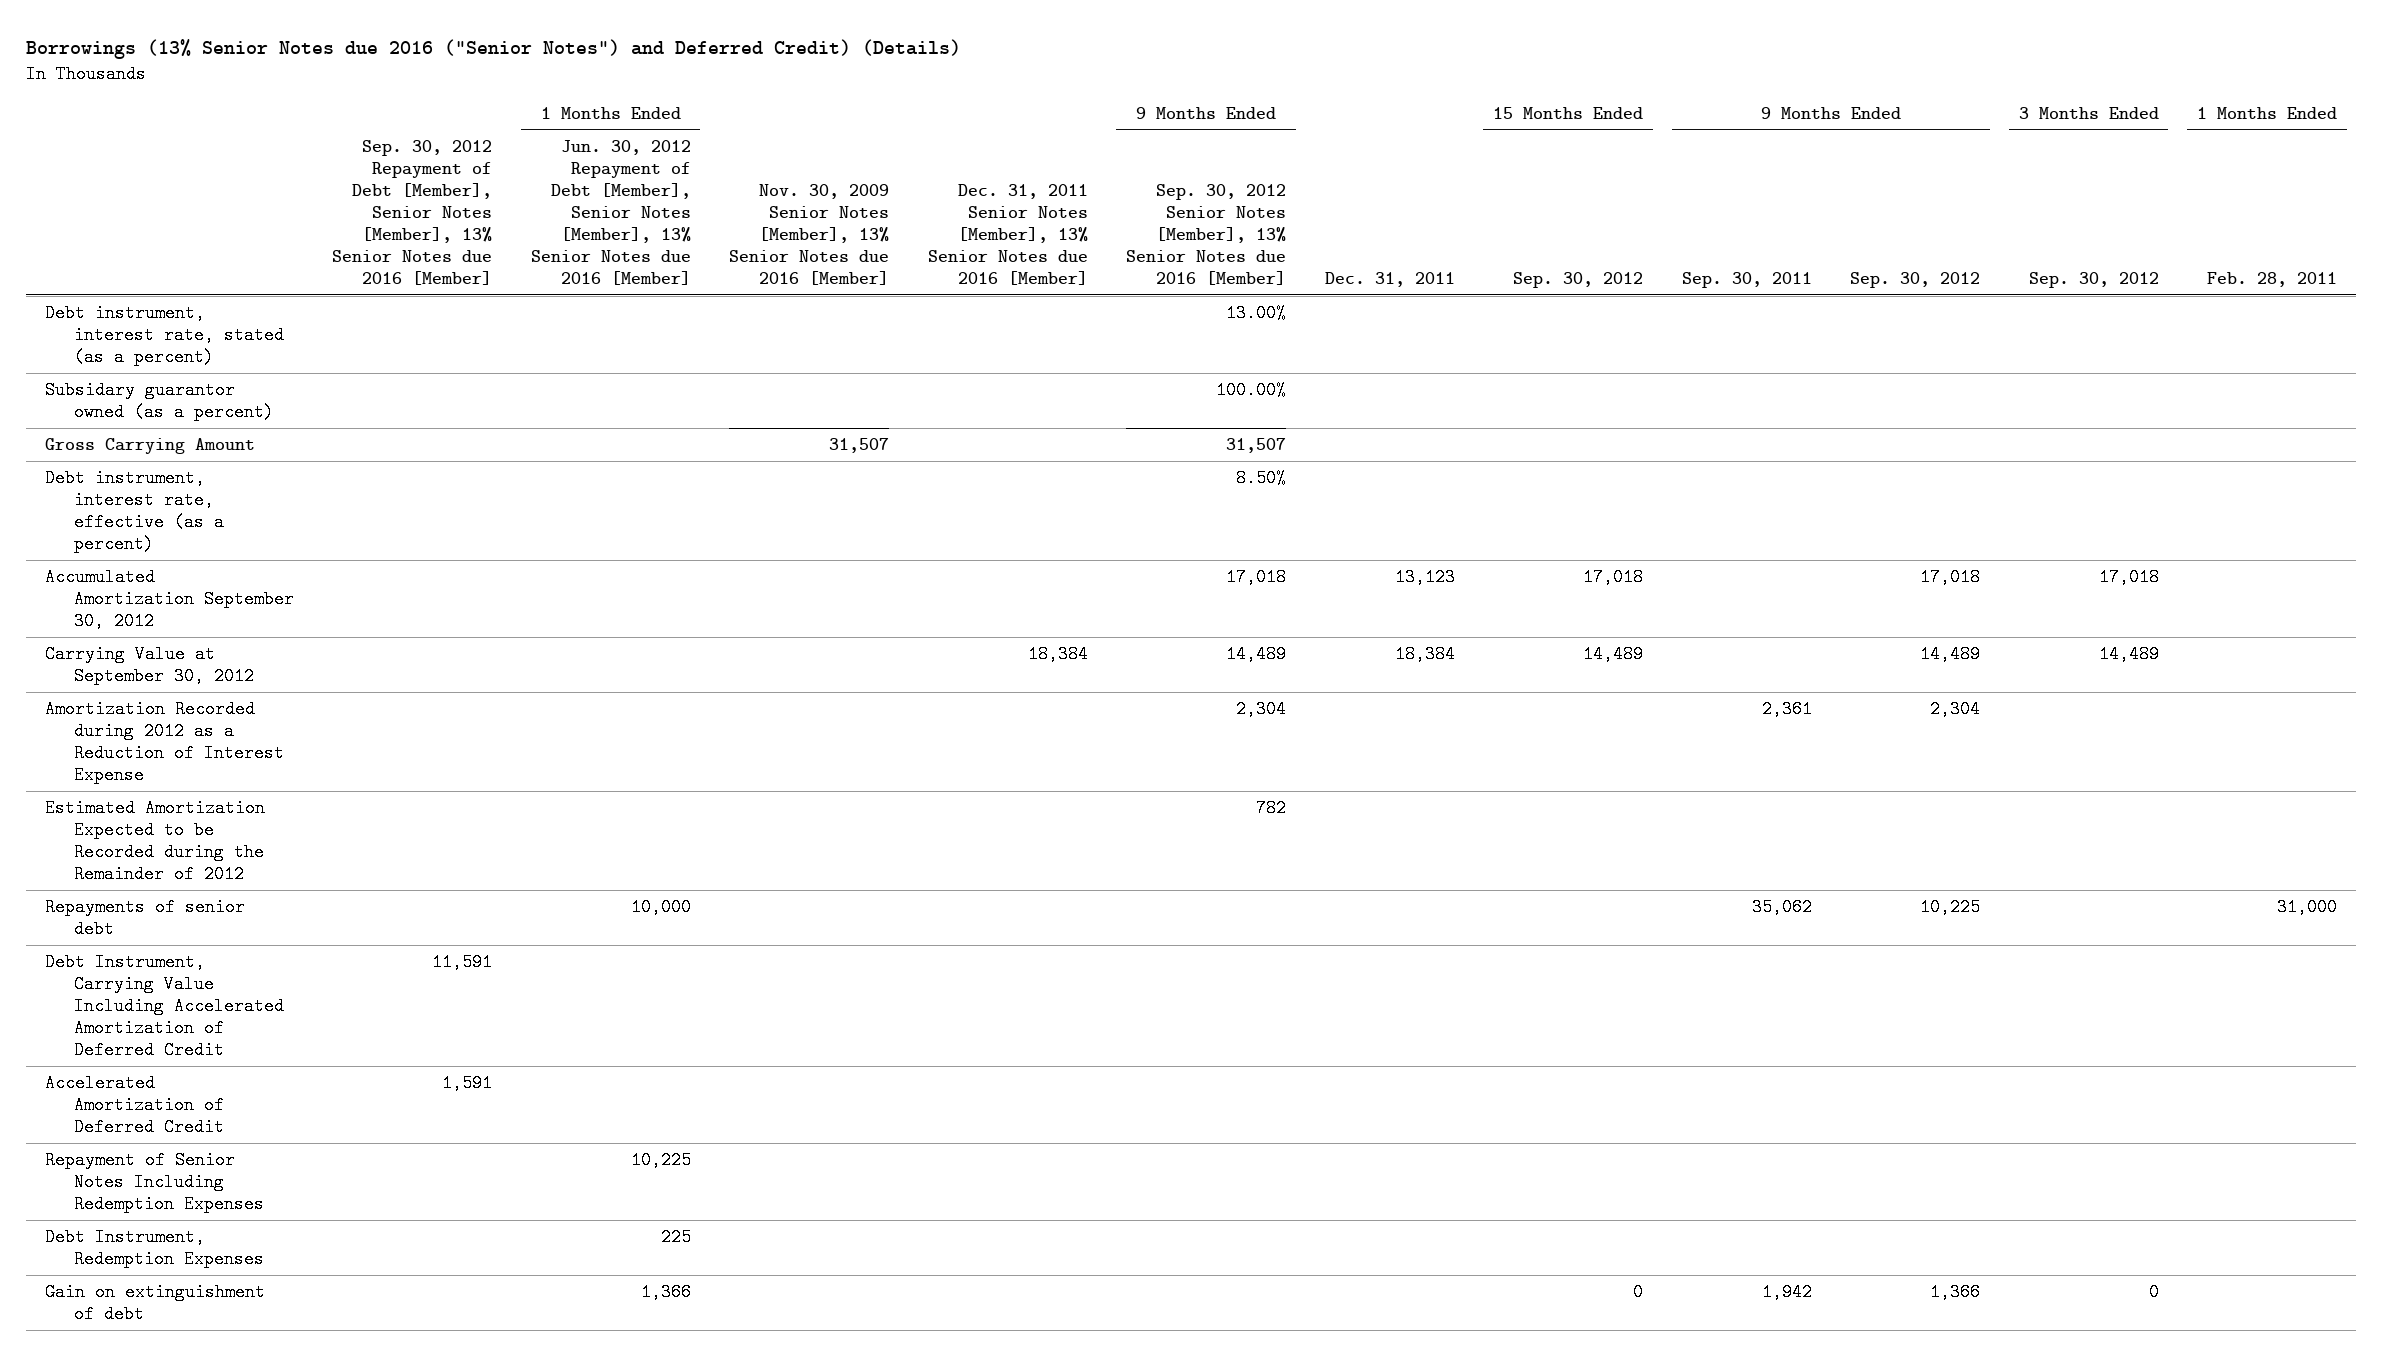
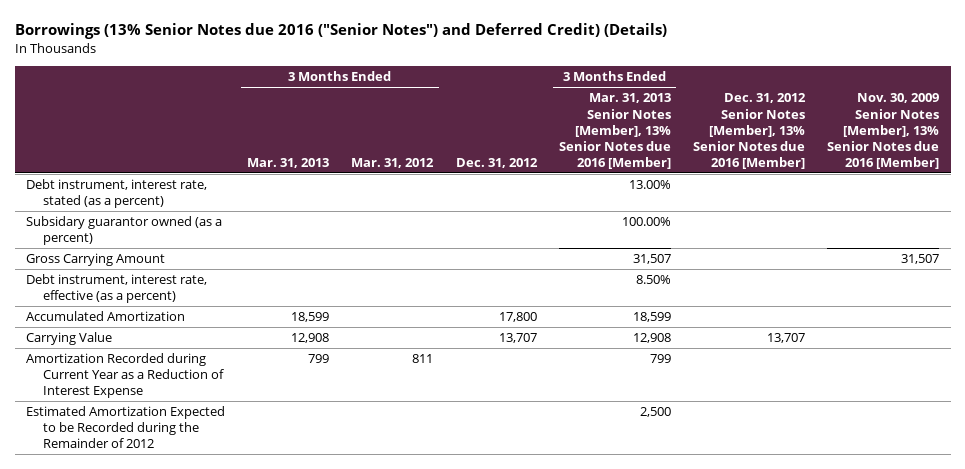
- | Sep. 30, 2012 Repayment of Debt [Member], Senior Notes [Member], 13% Senior Notes due 2016 [Member] | 1 Months Ended Jun. 30, 2012 Repayment of Debt [Member], Senior Notes [Member], 13% Senior Notes due 2016 [Member] | Nov. 30, 2009 Senior Notes [Member], 13% Senior Notes due 2016 [Member] | Dec. 31, 2011 Senior Notes [Member], 13% Senior Notes due 2016 [Member] | 9 Months Ended Sep. 30, 2012 Senior Notes [Member], 13% Senior Notes due 2016 [Member] | Dec. 31, 2011 | 15 Months Ended Sep. 30, 2012 | 9 Months Ended Sep. 30, 2011 | 9 Months Ended Sep. 30, 2012 | 3 Months Ended Sep. 30, 2012 | 1 Months Ended Feb. 28, 2011
+ | 3 Months Ended Mar. 31, 2013 | 3 Months Ended Mar. 31, 2012 | Dec. 31, 2012 | 3 Months Ended Mar. 31, 2013 Senior Notes [Member], 13% Senior Notes due 2016 [Member] | Dec. 31, 2012 Senior Notes [Member], 13% Senior Notes due 2016 [Member] | Nov. 30, 2009 Senior Notes [Member], 13% Senior Notes due 2016 [Member]
- Accumulated Amortization September 30, 2012 | | | | | 17,018 | 13,123 | 17,018 | | 17,018 | 17,018 |
- Carrying Value at September 30, 2012 | | | | 18,384 | 14,489 | 18,384 | 14,489 | | 14,489 | 14,489 |
- Amortization Recorded during 2012 as a Reduction of Interest Expense | | | | | 2,304 | | | 2,361 | 2,304 | |
+ Accumulated Amortization | 18,599 | | 17,800 | 18,599 | |
+ Carrying Value | 12,908 | | 13,707 | 12,908 | 13,707 |
+ Amortization Recorded during Current Year as a Reduction of Interest Expense | 799 | 811 | | 799 | |
- Repayments of senior debt | | 10,000 | | | | | | 35,062 | 10,225 | | 31,000
- Debt Instrument, Carrying Value Including Accelerated Amortization of Deferred Credit | 11,591 | | | | | | | | | |
- Accelerated Amortization of Deferred Credit | 1,591 | | | | | | | | | |
- Repayment of Senior Notes Including Redemption Expenses | | 10,225 | | | | | | | | |
- Debt Instrument, Redemption Expenses | | 225 | | | | | | | | |
- Gain on extinguishment of debt | | 1,366 | | | | | 0 | 1,942 | 1,366 | 0 |

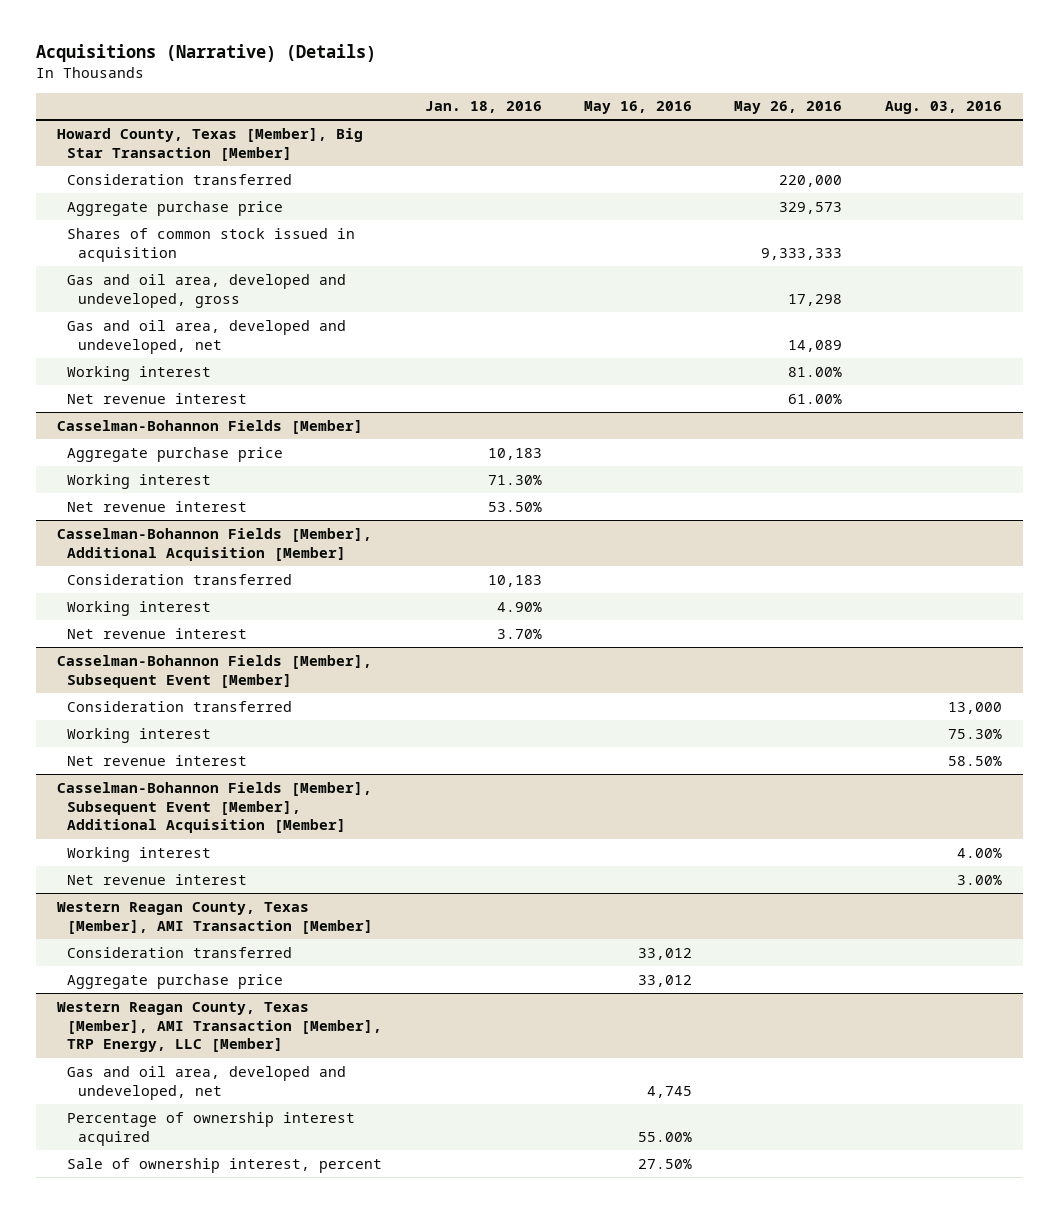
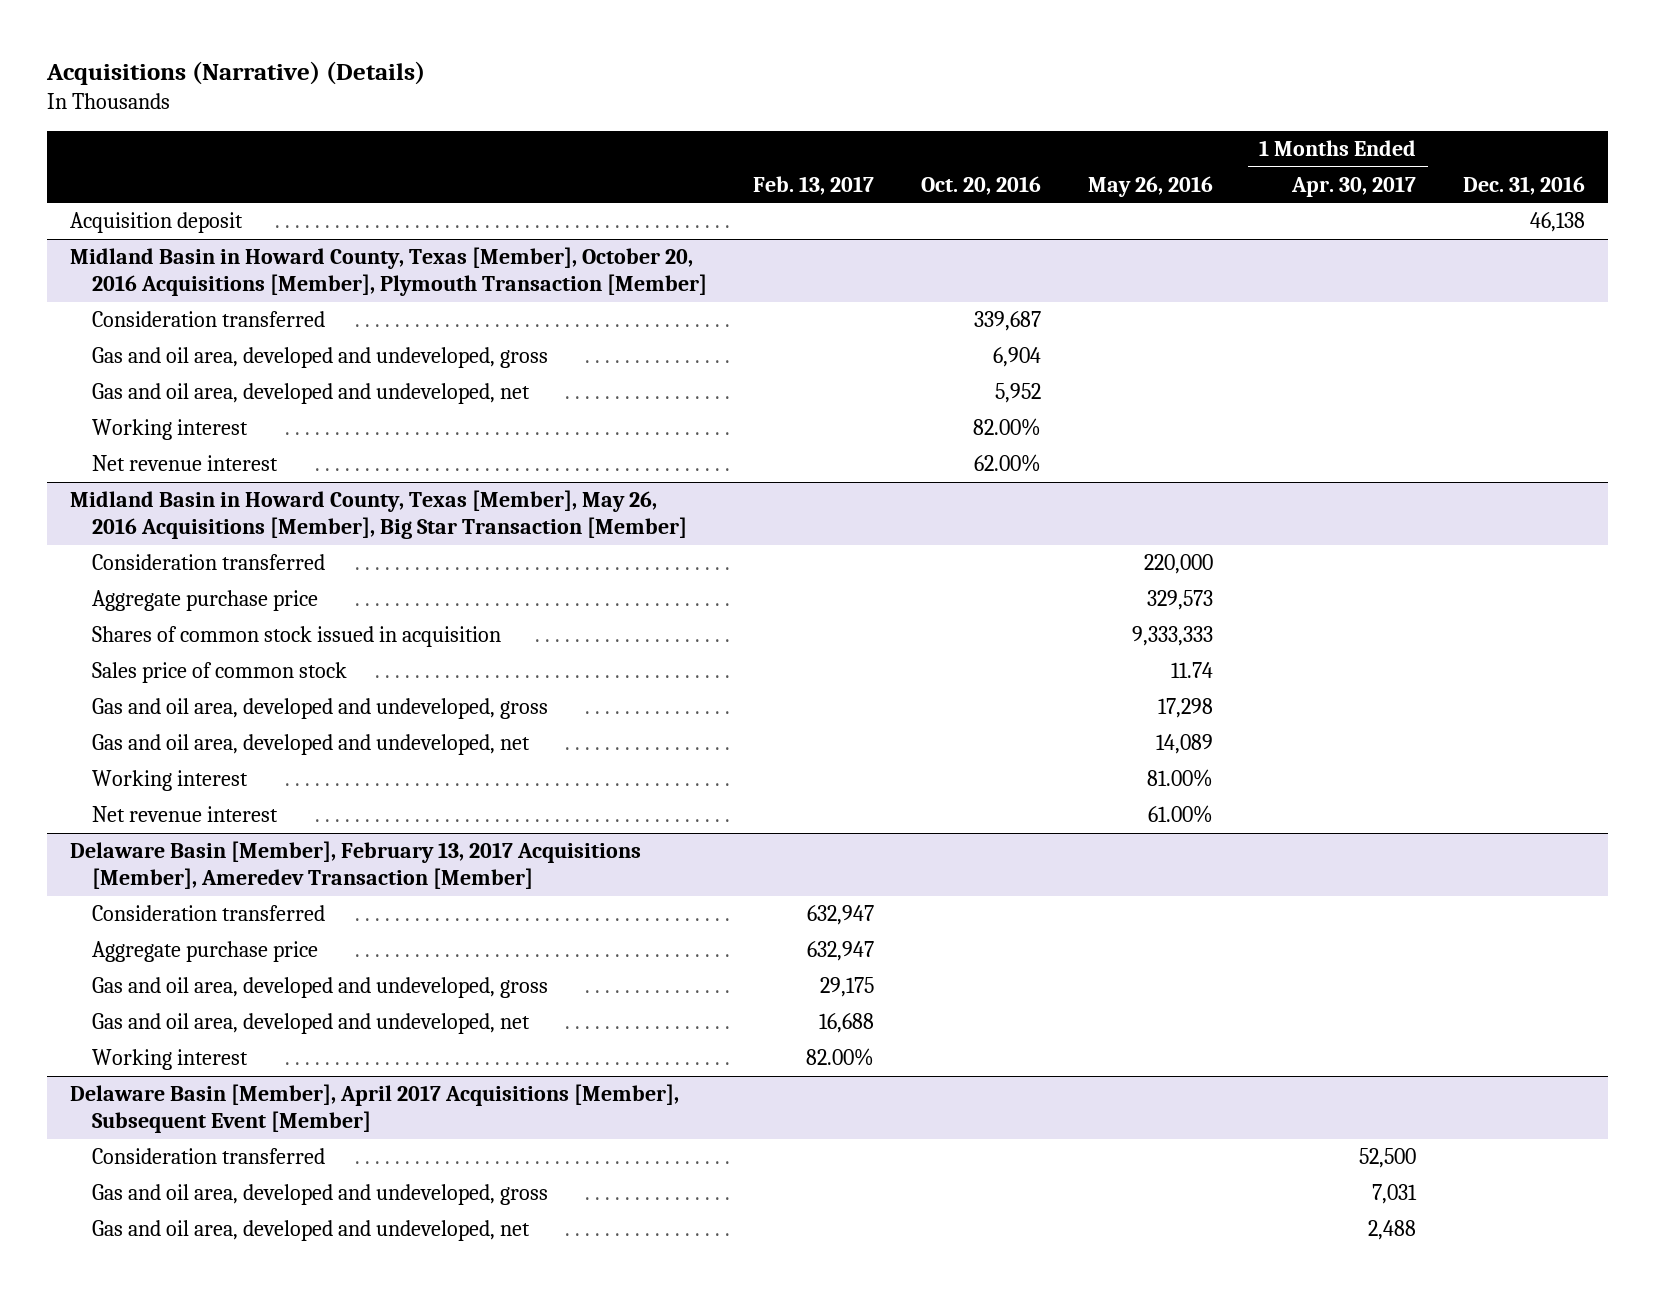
- | Jan. 18, 2016 | May 16, 2016 | May 26, 2016 | Aug. 03, 2016
+ | Feb. 13, 2017 | Oct. 20, 2016 | May 26, 2016 | 1 Months Ended Apr. 30, 2017 | Dec. 31, 2016
- Howard County, Texas [Member], Big Star Transaction [Member]
+ Acquisition deposit | | | | | 46,138
+ Midland Basin in Howard County, Texas [Member], October 20, 2016 Acquisitions [Member], Plymouth Transaction [Member]
+ Consideration transferred | | 339,687 | | |
+ Gas and oil area, developed and undeveloped, gross | | 6,904 | | |
+ Gas and oil area, developed and undeveloped, net | | 5,952 | | |
+ Working interest | | 82.00% | | |
+ Net revenue interest | | 62.00% | | |
+ Midland Basin in Howard County, Texas [Member], May 26, 2016 Acquisitions [Member], Big Star Transaction [Member]
+ Sales price of common stock | | | 11.74 | |
- Casselman-Bohannon Fields [Member]
- Aggregate purchase price | 10,183 | | |
- Working interest | 71.30% | | |
- Net revenue interest | 53.50% | | |
- Casselman-Bohannon Fields [Member], Additional Acquisition [Member]
- Consideration transferred | 10,183 | | |
- Working interest | 4.90% | | |
- Net revenue interest | 3.70% | | |
- Casselman-Bohannon Fields [Member], Subsequent Event [Member]
- Consideration transferred | | | | 13,000
- Working interest | | | | 75.30%
- Net revenue interest | | | | 58.50%
- Casselman-Bohannon Fields [Member], Subsequent Event [Member], Additional Acquisition [Member]
- Working interest | | | | 4.00%
- Net revenue interest | | | | 3.00%
- Western Reagan County, Texas [Member], AMI Transaction [Member]
- Consideration transferred | | 33,012 | |
- Aggregate purchase price | | 33,012 | |
- Western Reagan County, Texas [Member], AMI Transaction [Member], TRP Energy, LLC [Member]
- Gas and oil area, developed and undeveloped, net | | 4,745 | |
- Percentage of ownership interest acquired | | 55.00% | |
- Sale of ownership interest, percent | | 27.50% | |
+ Delaware Basin [Member], February 13, 2017 Acquisitions [Member], Ameredev Transaction [Member]
+ Consideration transferred | 632,947 | | | |
+ Aggregate purchase price | 632,947 | | | |
+ Gas and oil area, developed and undeveloped, gross | 29,175 | | | |
+ Gas and oil area, developed and undeveloped, net | 16,688 | | | |
+ Working interest | 82.00% | | | |
+ Delaware Basin [Member], April 2017 Acquisitions [Member], Subsequent Event [Member]
+ Consideration transferred | | | | 52,500 |
+ Gas and oil area, developed and undeveloped, gross | | | | 7,031 |
+ Gas and oil area, developed and undeveloped, net | | | | 2,488 |

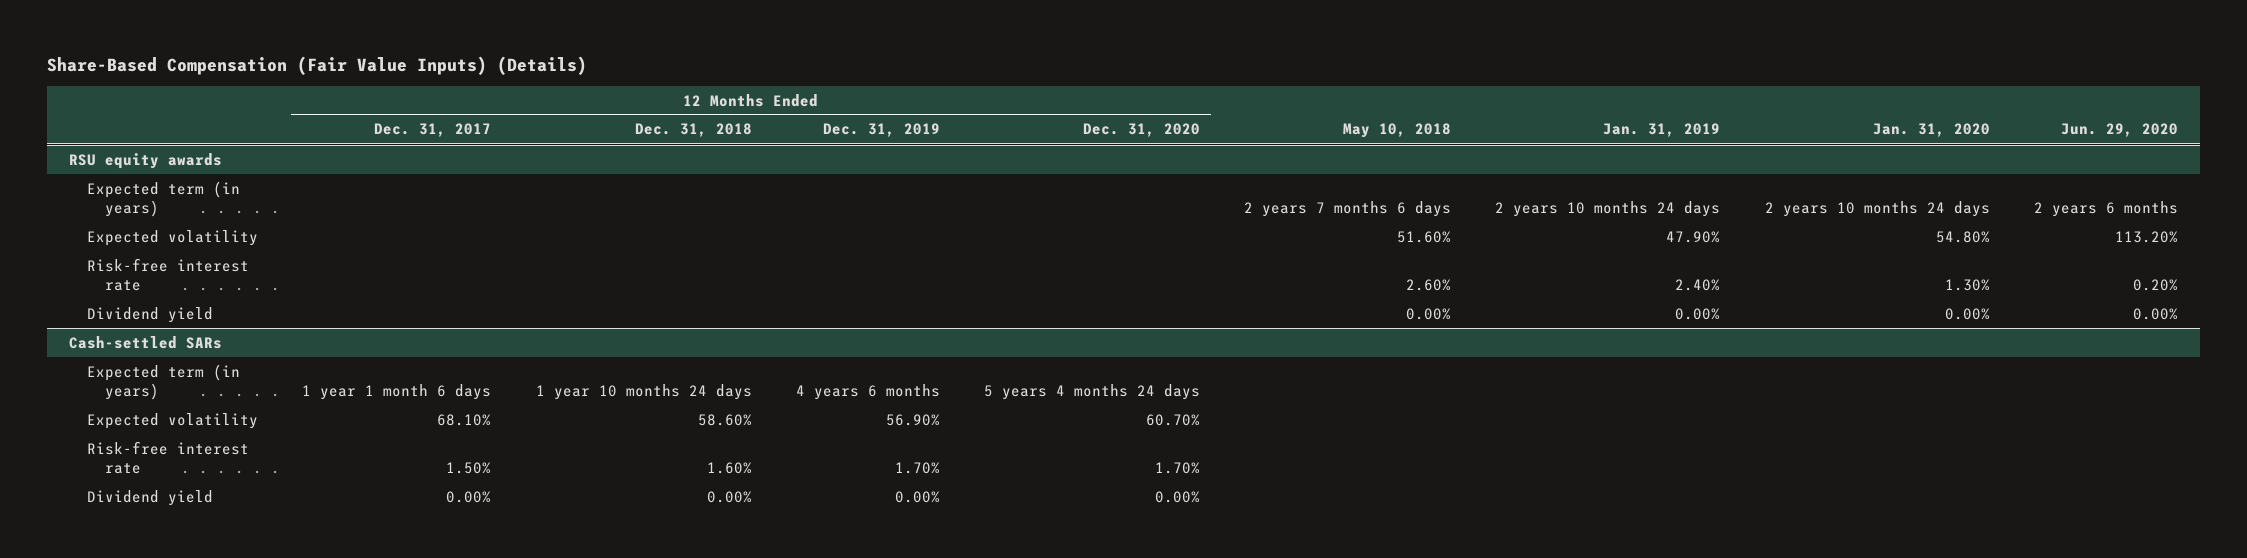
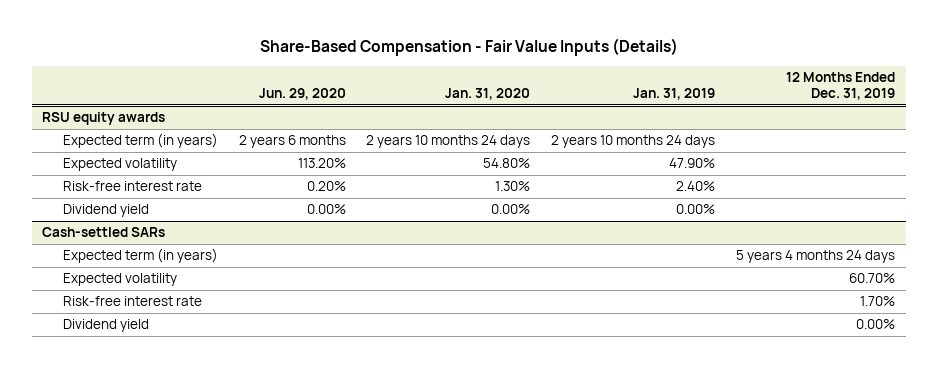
- Share-Based Compensation (Fair Value Inputs) (Details)
+ Share-Based Compensation - Fair Value Inputs (Details)
- | 12 Months Ended Dec. 31, 2017 | 12 Months Ended Dec. 31, 2018 | 12 Months Ended Dec. 31, 2019 | 12 Months Ended Dec. 31, 2020 | May 10, 2018 | Jan. 31, 2019 | Jan. 31, 2020 | Jun. 29, 2020
+ | Jun. 29, 2020 | Jan. 31, 2020 | Jan. 31, 2019 | 12 Months Ended Dec. 31, 2019
@ Cash-settled SARs
- Expected term (in years) | 1 year 1 month 6 days | 1 year 10 months 24 days | 4 years 6 months | 5 years 4 months 24 days | | | |
- Expected volatility | 68.10% | 58.60% | 56.90% | 60.70% | | | |
+ Expected term (in years) | | | | 5 years 4 months 24 days
+ Expected volatility | | | | 60.70%

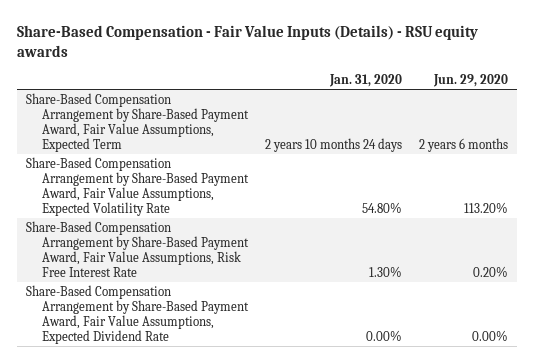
- Share-Based Compensation - Fair Value Inputs (Details)
+ Share-Based Compensation - Fair Value Inputs (Details) - RSU equity awards
- | Jun. 29, 2020 | Jan. 31, 2020 | Jan. 31, 2019 | 12 Months Ended Dec. 31, 2019
+ | Jan. 31, 2020 | Jun. 29, 2020
- RSU equity awards
- Expected term (in years) | 2 years 6 months | 2 years 10 months 24 days | 2 years 10 months 24 days |
- Expected volatility | 113.20% | 54.80% | 47.90% |
- Risk-free interest rate | 0.20% | 1.30% | 2.40% |
- Dividend yield | 0.00% | 0.00% | 0.00% |
- Cash-settled SARs
- Expected term (in years) | | | | 5 years 4 months 24 days
- Expected volatility | | | | 60.70%
- Risk-free interest rate | | | | 1.70%
- Dividend yield | | | | 0.00%
+ Share-Based Compensation Arrangement by Share-Based Payment Award, Fair Value Assumptions, Expected Term | 2 years 10 months 24 days | 2 years 6 months
+ Share-Based Compensation Arrangement by Share-Based Payment Award, Fair Value Assumptions, Expected Volatility Rate | 54.80% | 113.20%
+ Share-Based Compensation Arrangement by Share-Based Payment Award, Fair Value Assumptions, Risk Free Interest Rate | 1.30% | 0.20%
+ Share-Based Compensation Arrangement by Share-Based Payment Award, Fair Value Assumptions, Expected Dividend Rate | 0.00% | 0.00%

